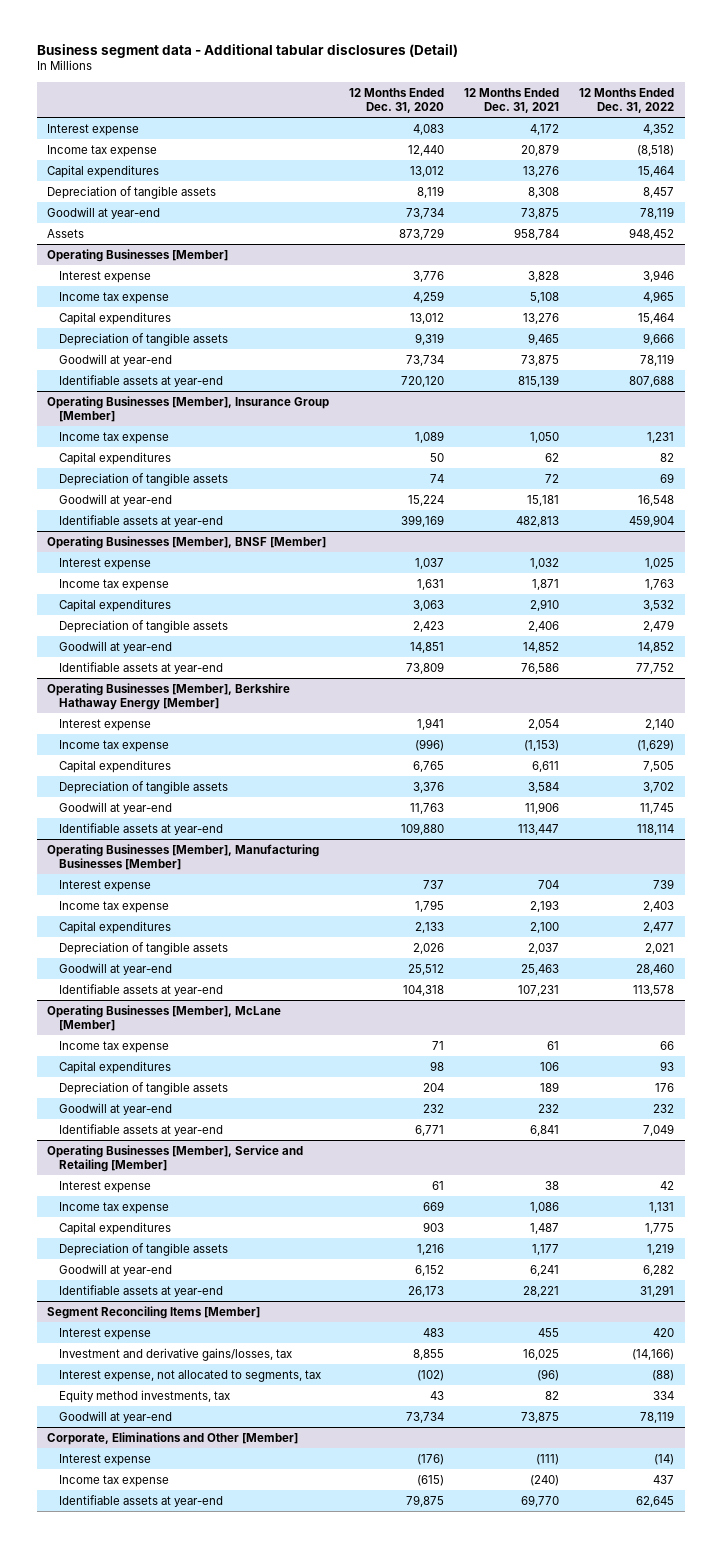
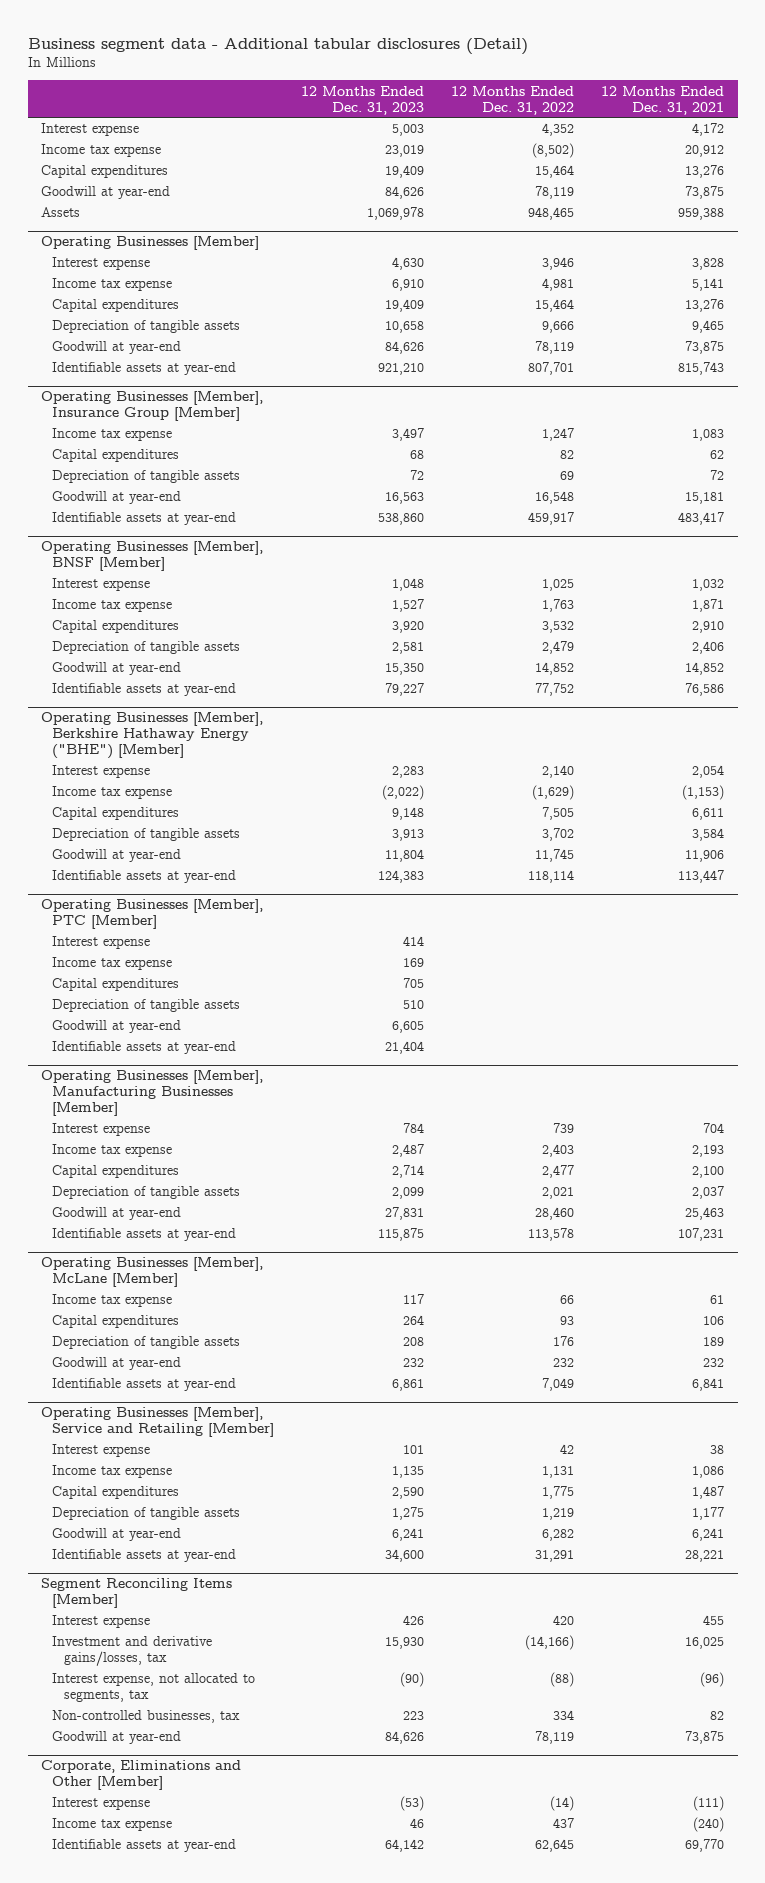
- | 12 Months Ended Dec. 31, 2020 | 12 Months Ended Dec. 31, 2021 | 12 Months Ended Dec. 31, 2022
+ | 12 Months Ended Dec. 31, 2023 | 12 Months Ended Dec. 31, 2022 | 12 Months Ended Dec. 31, 2021
- Income tax expense | 12,440 | 20,879 | (8,518)
+ Income tax expense | 23,019 | (8,502) | 20,912
- Depreciation of tangible assets | 8,119 | 8,308 | 8,457
- Assets | 873,729 | 958,784 | 948,452
+ Assets | 1,069,978 | 948,465 | 959,388
@ Operating Businesses [Member]
- Income tax expense | 4,259 | 5,108 | 4,965
+ Income tax expense | 6,910 | 4,981 | 5,141
- Identifiable assets at year-end | 720,120 | 815,139 | 807,688
+ Identifiable assets at year-end | 921,210 | 807,701 | 815,743
@ Operating Businesses [Member], Insurance Group [Member]
- Income tax expense | 1,089 | 1,050 | 1,231
+ Income tax expense | 3,497 | 1,247 | 1,083
- Identifiable assets at year-end | 399,169 | 482,813 | 459,904
+ Identifiable assets at year-end | 538,860 | 459,917 | 483,417
- Operating Businesses [Member], Berkshire Hathaway Energy [Member]
+ Operating Businesses [Member], Berkshire Hathaway Energy ("BHE") [Member]
+ Operating Businesses [Member], PTC [Member]
+ Interest expense | 414 | |
+ Income tax expense | 169 | |
+ Capital expenditures | 705 | |
+ Depreciation of tangible assets | 510 | |
+ Goodwill at year-end | 6,605 | |
+ Identifiable assets at year-end | 21,404 | |
@ Segment Reconciling Items [Member]
- Equity method investments, tax | 43 | 82 | 334
+ Non-controlled businesses, tax | 223 | 334 | 82

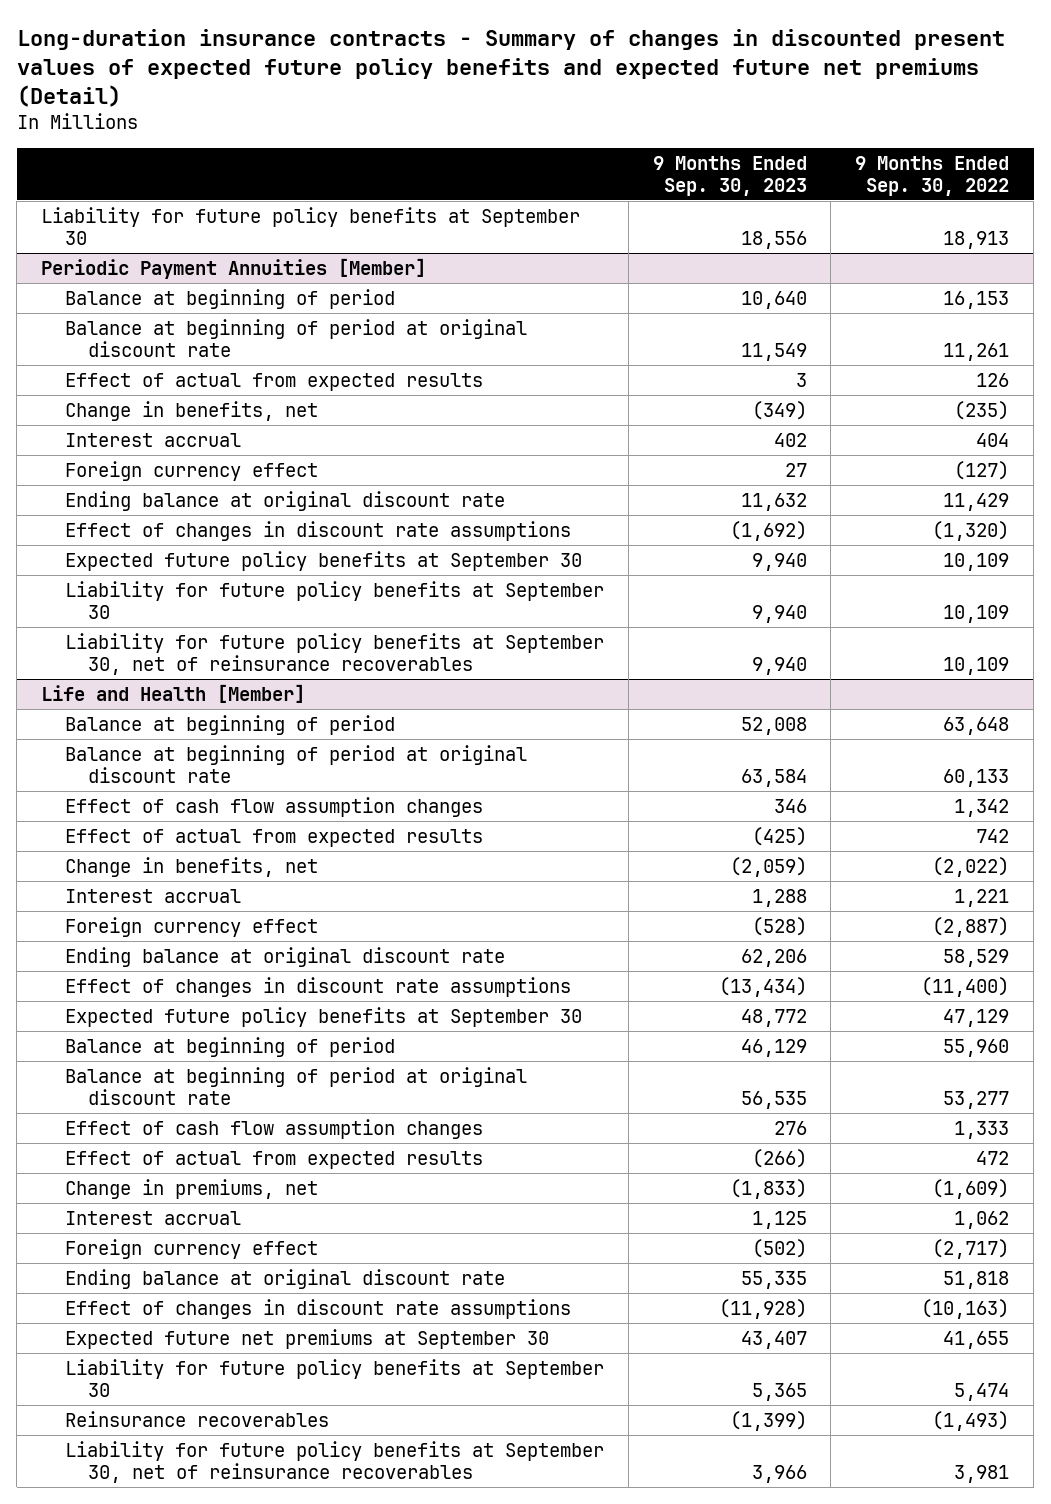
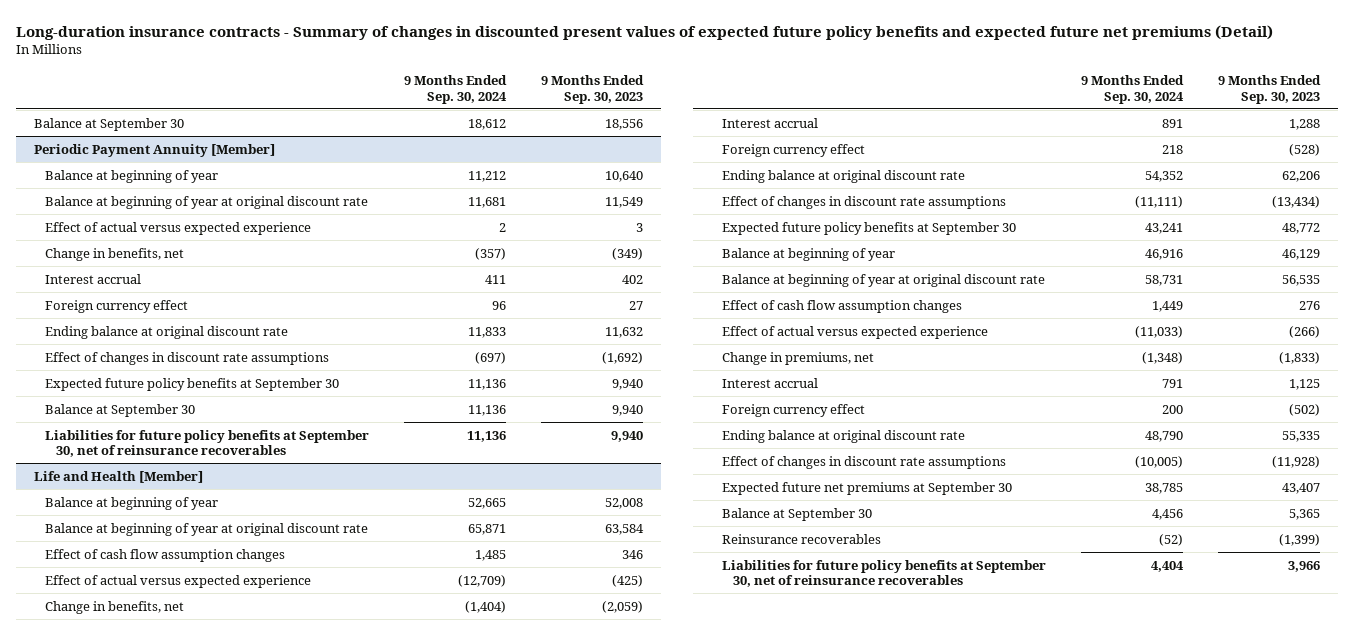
- | 9 Months Ended Sep. 30, 2023 | 9 Months Ended Sep. 30, 2022
+ | 9 Months Ended Sep. 30, 2024 | 9 Months Ended Sep. 30, 2023
- Liability for future policy benefits at September 30 | 18,556 | 18,913
- Periodic Payment Annuities [Member]
- Balance at beginning of period | 10,640 | 16,153
- Balance at beginning of period at original discount rate | 11,549 | 11,261
- Effect of actual from expected results | 3 | 126
+ Balance at September 30 | 18,612 | 18,556
+ Periodic Payment Annuity [Member]
+ Balance at beginning of year | 11,212 | 10,640
+ Balance at beginning of year at original discount rate | 11,681 | 11,549
+ Effect of actual versus expected experience | 2 | 3
- Liability for future policy benefits at September 30 | 9,940 | 10,109
- Liability for future policy benefits at September 30, net of reinsurance recoverables | 9,940 | 10,109
+ Balance at September 30 | 11,136 | 9,940
+ Liabilities for future policy benefits at September 30, net of reinsurance recoverables | 11,136 | 9,940
@ Life and Health [Member]
- Balance at beginning of period | 52,008 | 63,648
- Balance at beginning of period at original discount rate | 63,584 | 60,133
+ Balance at beginning of year | 52,665 | 52,008
+ Balance at beginning of year at original discount rate | 65,871 | 63,584
- Effect of actual from expected results | (425) | 742
+ Effect of actual versus expected experience | (12,709) | (425)
- Balance at beginning of period | 46,129 | 55,960
- Balance at beginning of period at original discount rate | 56,535 | 53,277
+ Balance at beginning of year | 46,916 | 46,129
+ Balance at beginning of year at original discount rate | 58,731 | 56,535
- Effect of actual from expected results | (266) | 472
+ Effect of actual versus expected experience | (11,033) | (266)
- Liability for future policy benefits at September 30 | 5,365 | 5,474
+ Balance at September 30 | 4,456 | 5,365
- Liability for future policy benefits at September 30, net of reinsurance recoverables | 3,966 | 3,981
+ Liabilities for future policy benefits at September 30, net of reinsurance recoverables | 4,404 | 3,966

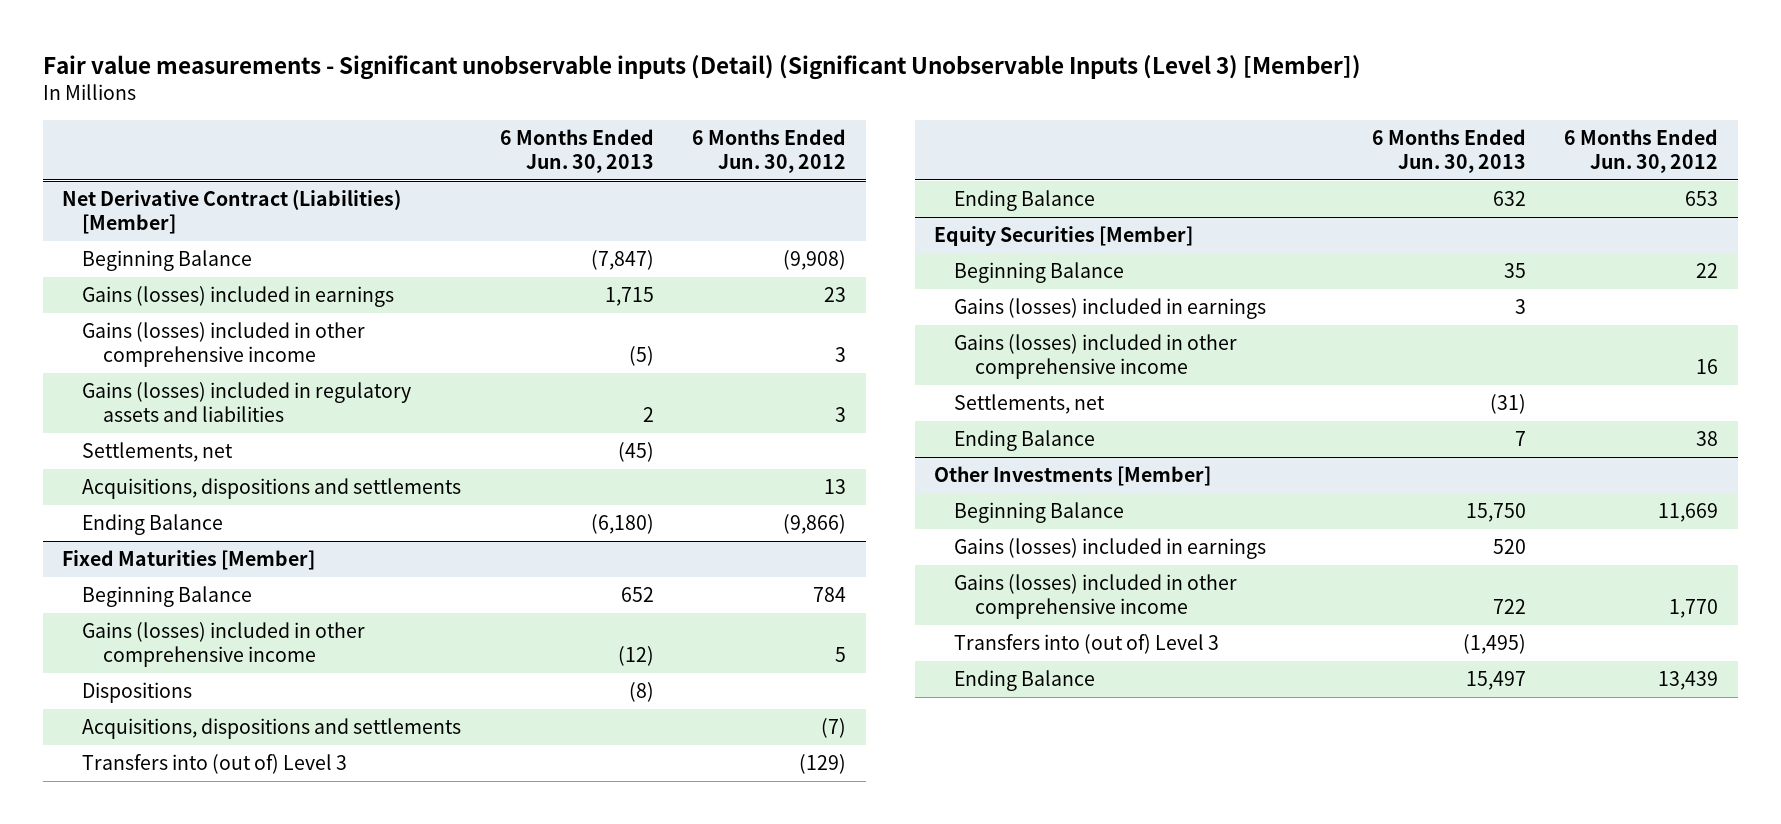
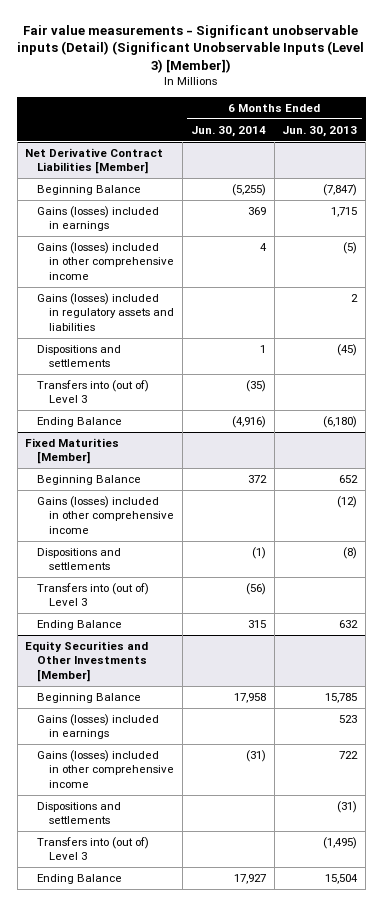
- | 6 Months Ended Jun. 30, 2013 | 6 Months Ended Jun. 30, 2012
+ | 6 Months Ended Jun. 30, 2014 | 6 Months Ended Jun. 30, 2013
- Net Derivative Contract (Liabilities) [Member]
+ Net Derivative Contract Liabilities [Member]
- Settlements, net | (45) |
- Acquisitions, dispositions and settlements | | 13
+ Dispositions and settlements | 1 | (45)
+ Transfers into (out of) Level 3 | (35) |
@ Fixed Maturities [Member]
- Dispositions | (8) |
- Acquisitions, dispositions and settlements | | (7)
+ Dispositions and settlements | (1) | (8)
- Equity Securities [Member]
- Beginning Balance | 35 | 22
- Gains (losses) included in earnings | 3 |
- Gains (losses) included in other comprehensive income | | 16
- Settlements, net | (31) |
- Ending Balance | 7 | 38
- Other Investments [Member]
- Beginning Balance | 15,750 | 11,669
- Gains (losses) included in earnings | 520 |
+ Equity Securities and Other Investments [Member]
+ Beginning Balance | 17,958 | 15,785
+ Gains (losses) included in earnings | | 523
+ Dispositions and settlements | | (31)
- Ending Balance | 15,497 | 13,439
+ Ending Balance | 17,927 | 15,504

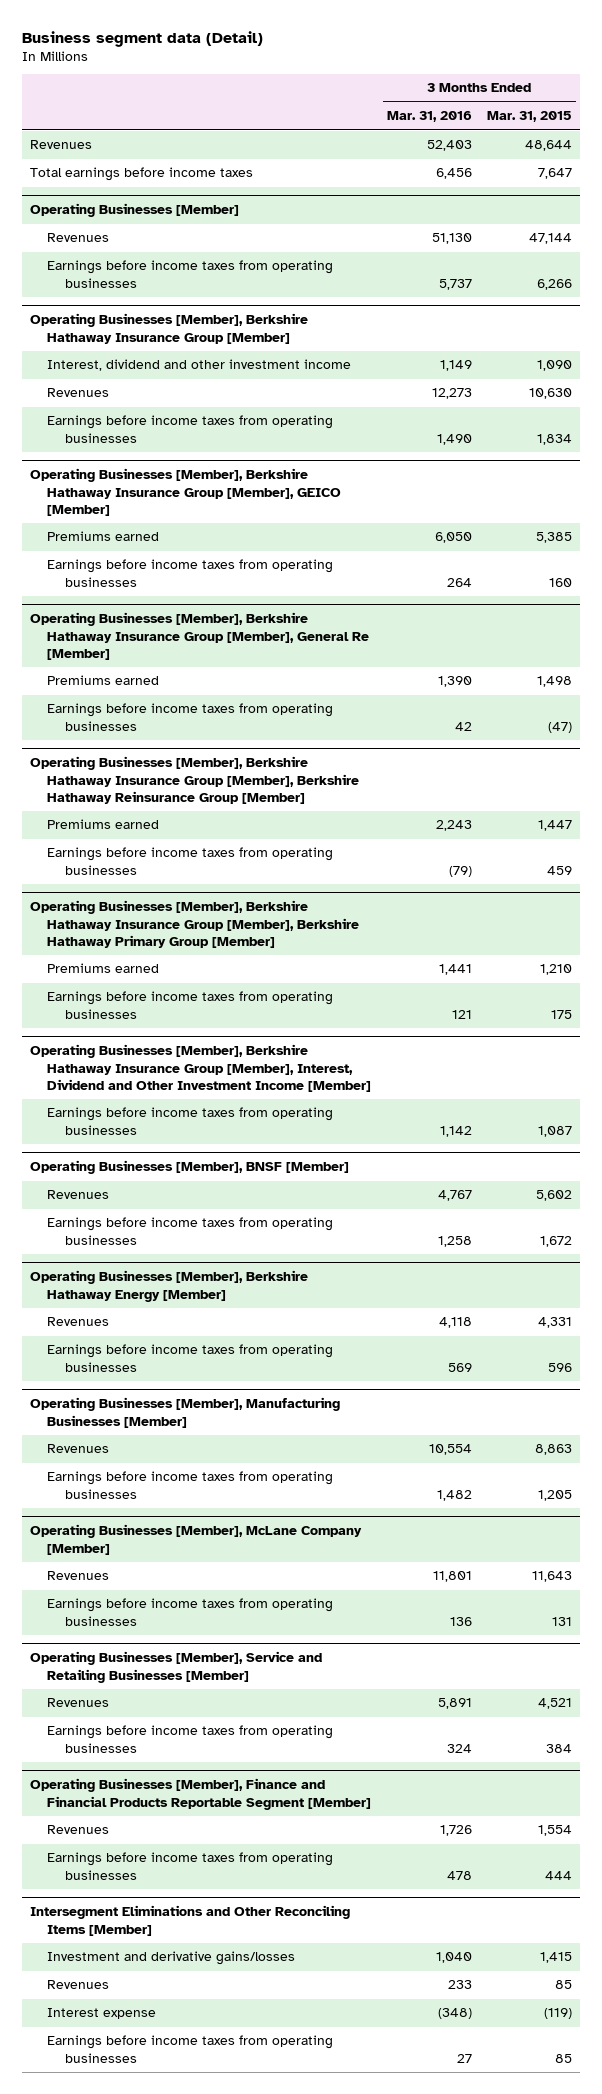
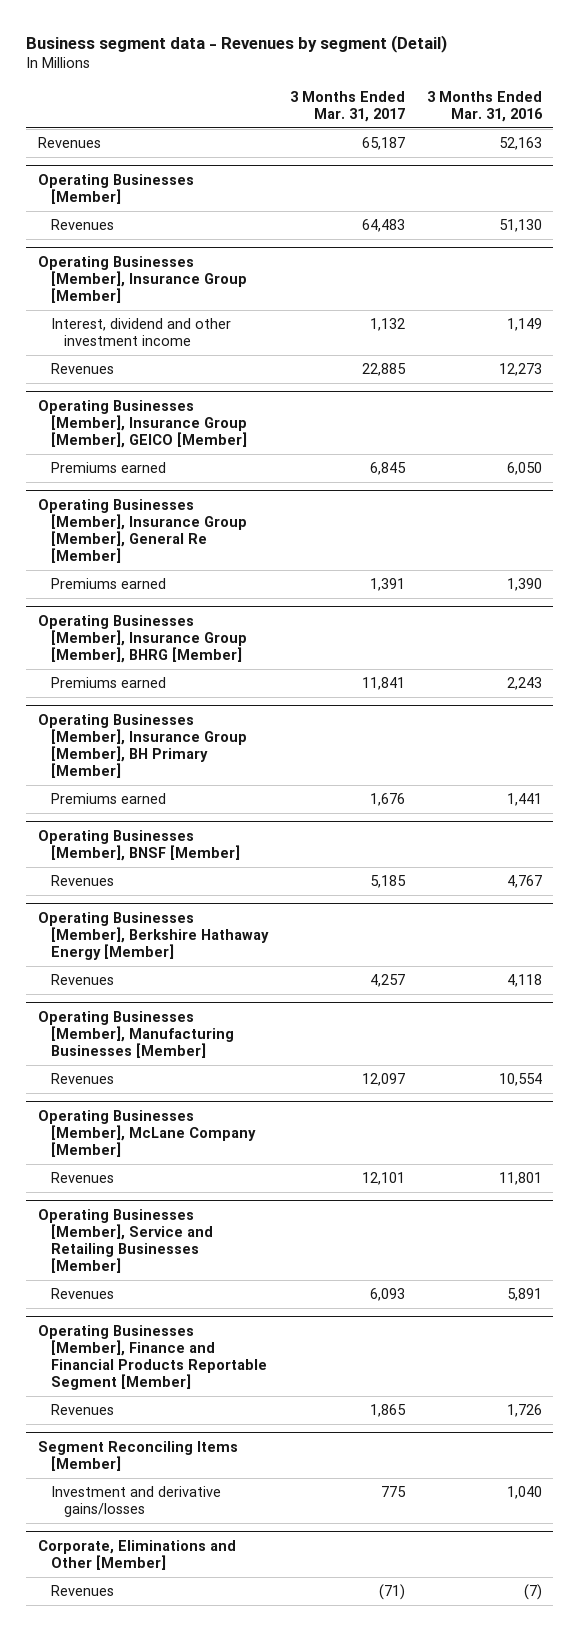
- Business segment data (Detail)
+ Business segment data - Revenues by segment (Detail)
- | 3 Months Ended Mar. 31, 2016 | 3 Months Ended Mar. 31, 2015
+ | 3 Months Ended Mar. 31, 2017 | 3 Months Ended Mar. 31, 2016
- Revenues | 52,403 | 48,644
- Total earnings before income taxes | 6,456 | 7,647
+ Revenues | 65,187 | 52,163
@ Operating Businesses [Member]
- Earnings before income taxes from operating businesses | 5,737 | 6,266
- Operating Businesses [Member], Berkshire Hathaway Insurance Group [Member]
+ Operating Businesses [Member], Insurance Group [Member]
- Earnings before income taxes from operating businesses | 1,490 | 1,834
- Operating Businesses [Member], Berkshire Hathaway Insurance Group [Member], GEICO [Member]
+ Operating Businesses [Member], Insurance Group [Member], GEICO [Member]
- Earnings before income taxes from operating businesses | 264 | 160
- Operating Businesses [Member], Berkshire Hathaway Insurance Group [Member], General Re [Member]
+ Operating Businesses [Member], Insurance Group [Member], General Re [Member]
- Earnings before income taxes from operating businesses | 42 | (47)
- Operating Businesses [Member], Berkshire Hathaway Insurance Group [Member], Berkshire Hathaway Reinsurance Group [Member]
+ Operating Businesses [Member], Insurance Group [Member], BHRG [Member]
- Earnings before income taxes from operating businesses | (79) | 459
- Operating Businesses [Member], Berkshire Hathaway Insurance Group [Member], Berkshire Hathaway Primary Group [Member]
+ Operating Businesses [Member], Insurance Group [Member], BH Primary [Member]
- Earnings before income taxes from operating businesses | 121 | 175
- Operating Businesses [Member], Berkshire Hathaway Insurance Group [Member], Interest, Dividend and Other Investment Income [Member]
- Earnings before income taxes from operating businesses | 1,142 | 1,087
@ Operating Businesses [Member], BNSF [Member]
- Earnings before income taxes from operating businesses | 1,258 | 1,672
@ Operating Businesses [Member], Berkshire Hathaway Energy [Member]
- Earnings before income taxes from operating businesses | 569 | 596
@ Operating Businesses [Member], Manufacturing Businesses [Member]
- Earnings before income taxes from operating businesses | 1,482 | 1,205
@ Operating Businesses [Member], McLane Company [Member]
- Earnings before income taxes from operating businesses | 136 | 131
@ Operating Businesses [Member], Service and Retailing Businesses [Member]
- Earnings before income taxes from operating businesses | 324 | 384
@ Operating Businesses [Member], Finance and Financial Products Reportable Segment [Member]
- Earnings before income taxes from operating businesses | 478 | 444
- Intersegment Eliminations and Other Reconciling Items [Member]
+ Segment Reconciling Items [Member]
- Revenues | 233 | 85
- Interest expense | (348) | (119)
- Earnings before income taxes from operating businesses | 27 | 85
+ Corporate, Eliminations and Other [Member]
+ Revenues | (71) | (7)

